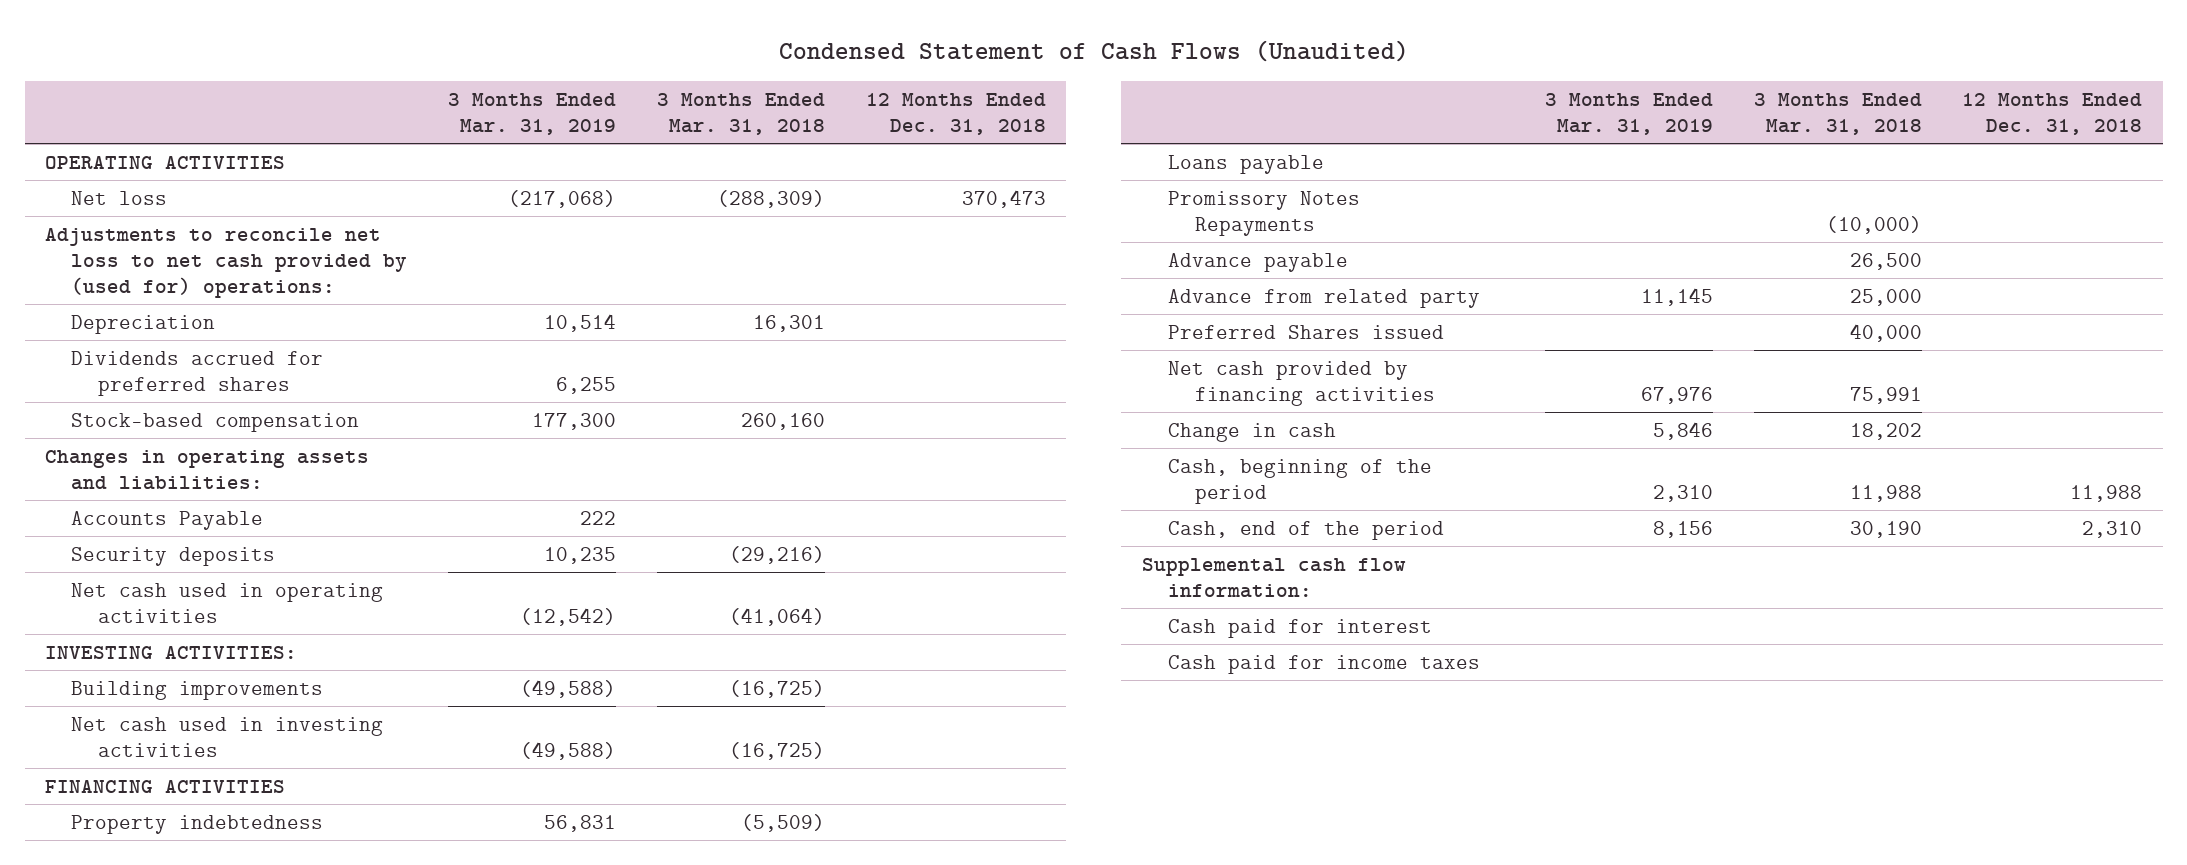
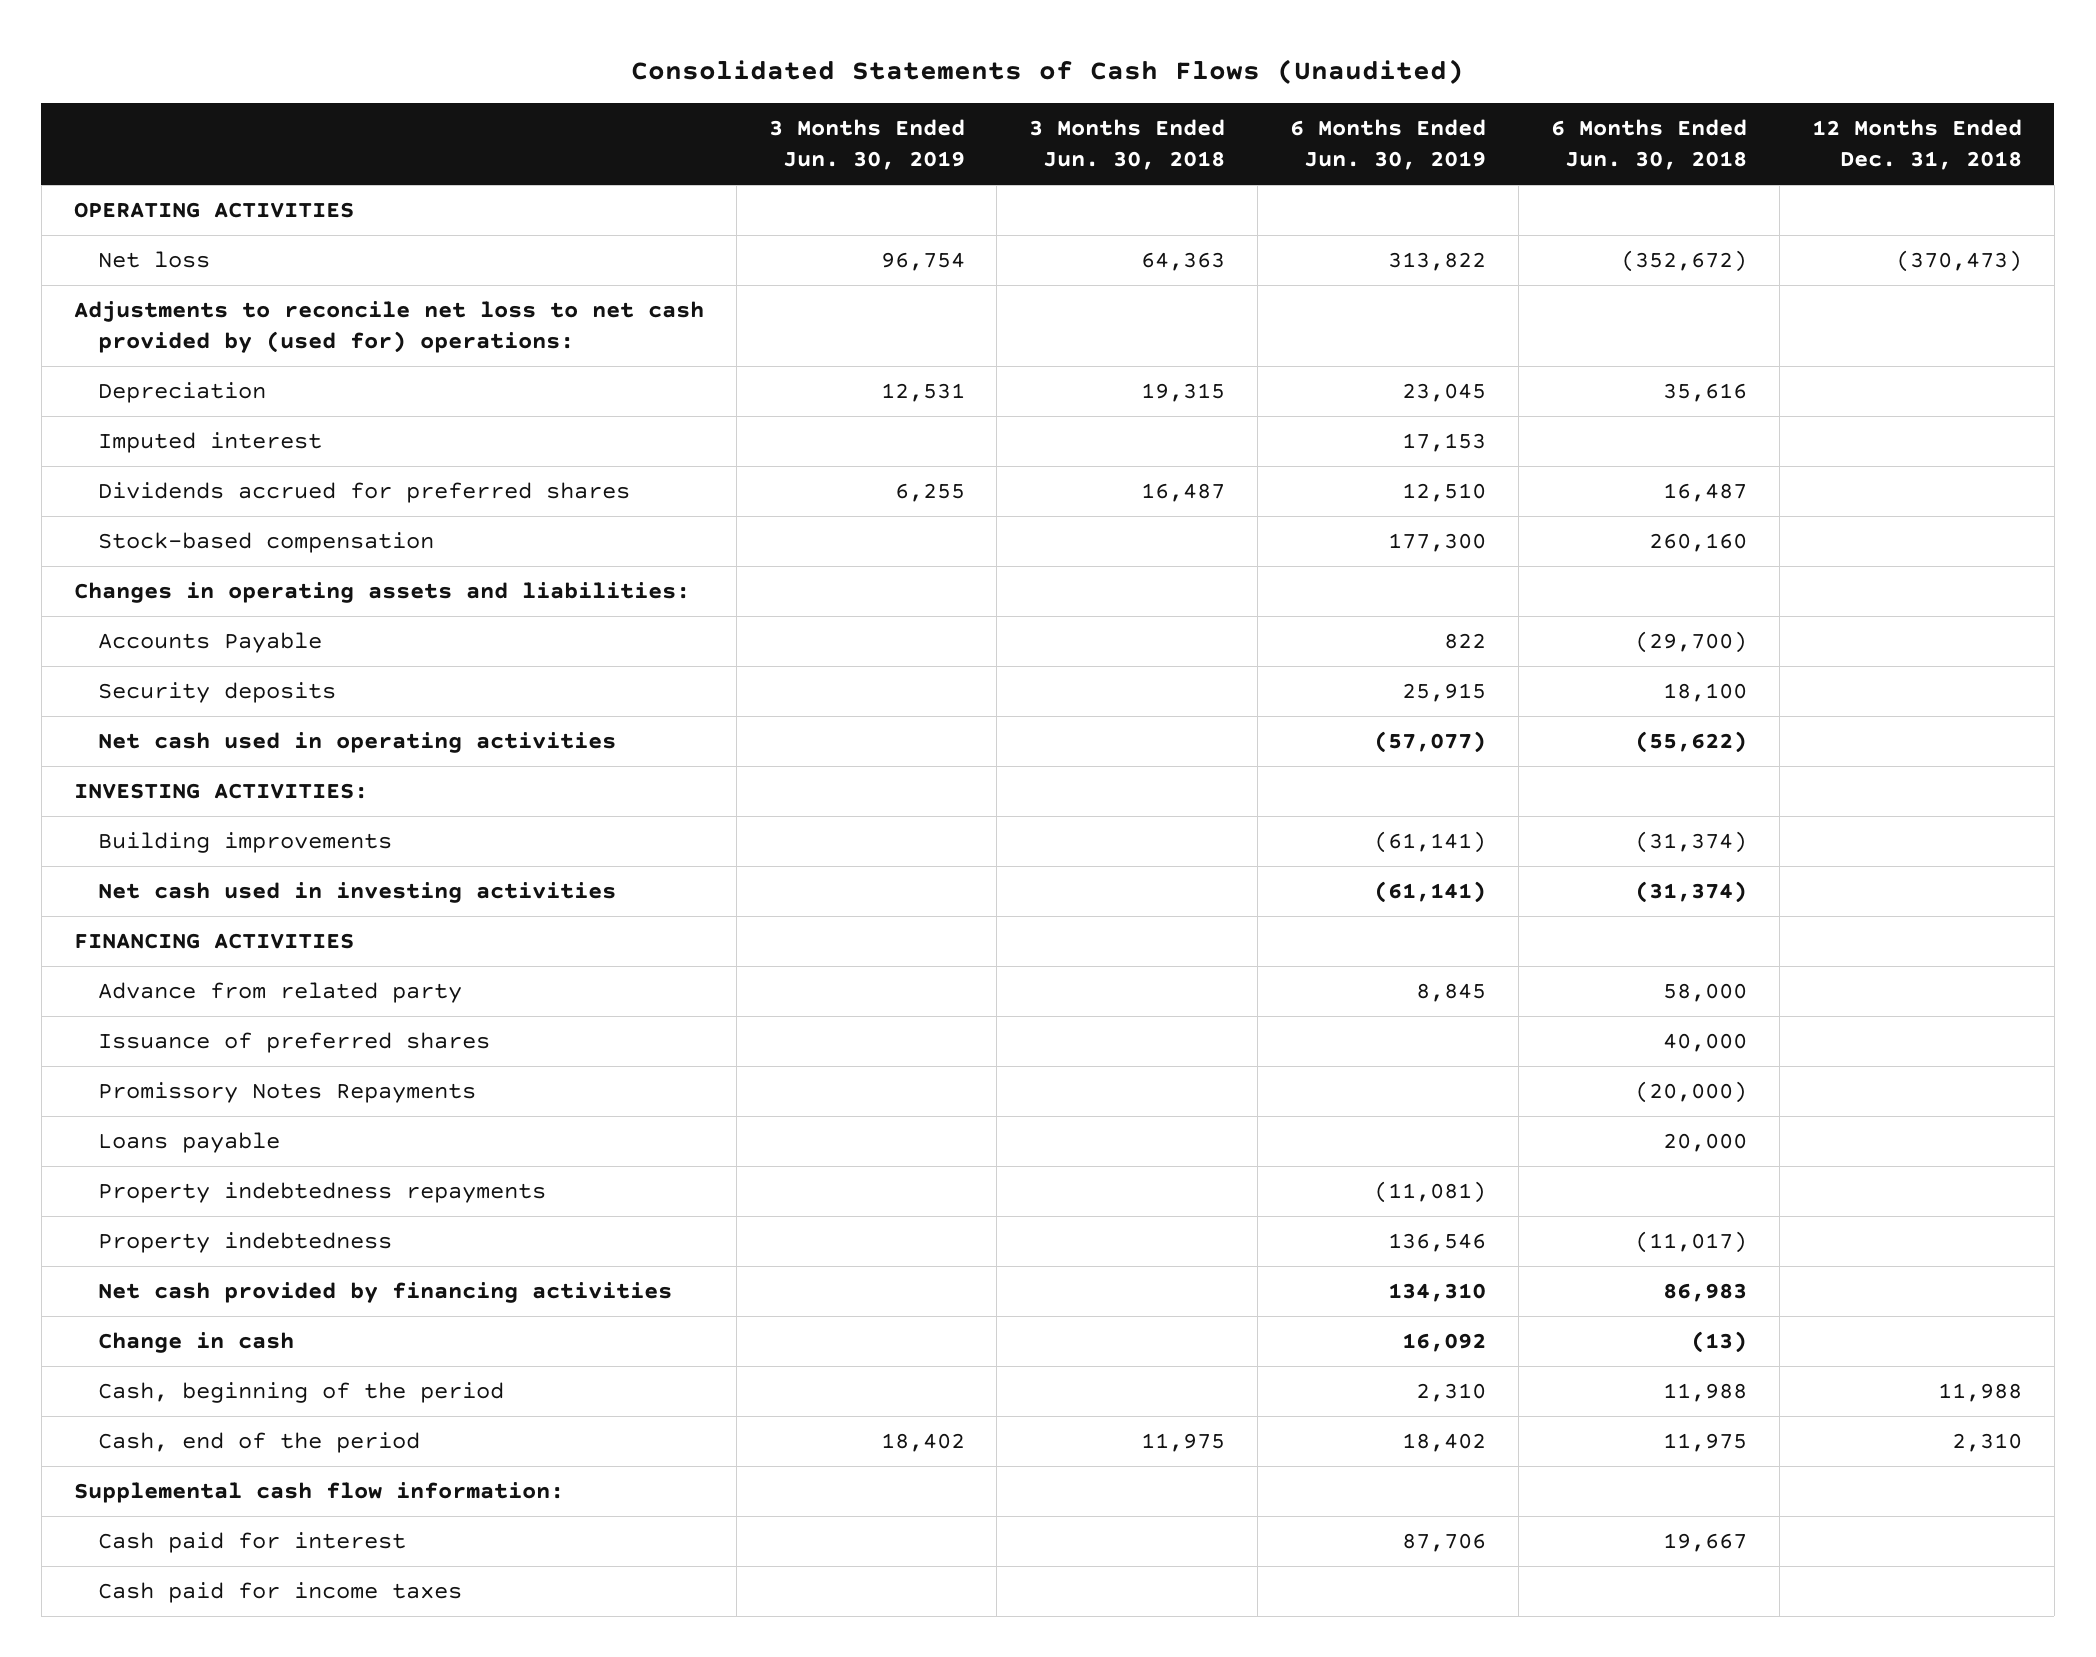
- Condensed Statement of Cash Flows (Unaudited)
+ Consolidated Statements of Cash Flows (Unaudited)
- | 3 Months Ended Mar. 31, 2019 | 3 Months Ended Mar. 31, 2018 | 12 Months Ended Dec. 31, 2018
+ | 3 Months Ended Jun. 30, 2019 | 3 Months Ended Jun. 30, 2018 | 6 Months Ended Jun. 30, 2019 | 6 Months Ended Jun. 30, 2018 | 12 Months Ended Dec. 31, 2018
- Net loss | (217,068) | (288,309) | 370,473
+ Net loss | 96,754 | 64,363 | 313,822 | (352,672) | (370,473)
+ Imputed interest | | | 17,153 | |
- Advance payable | | 26,500 |
- Preferred Shares issued | | 40,000 |
+ Issuance of preferred shares | | | | 40,000 |
moved down: Promissory Notes Repayments | | | | (20,000) |
moved down: Loans payable | | | | 20,000 |
+ Property indebtedness repayments | | | (11,081) | |
moved down: Property indebtedness | | | 136,546 | (11,017) |

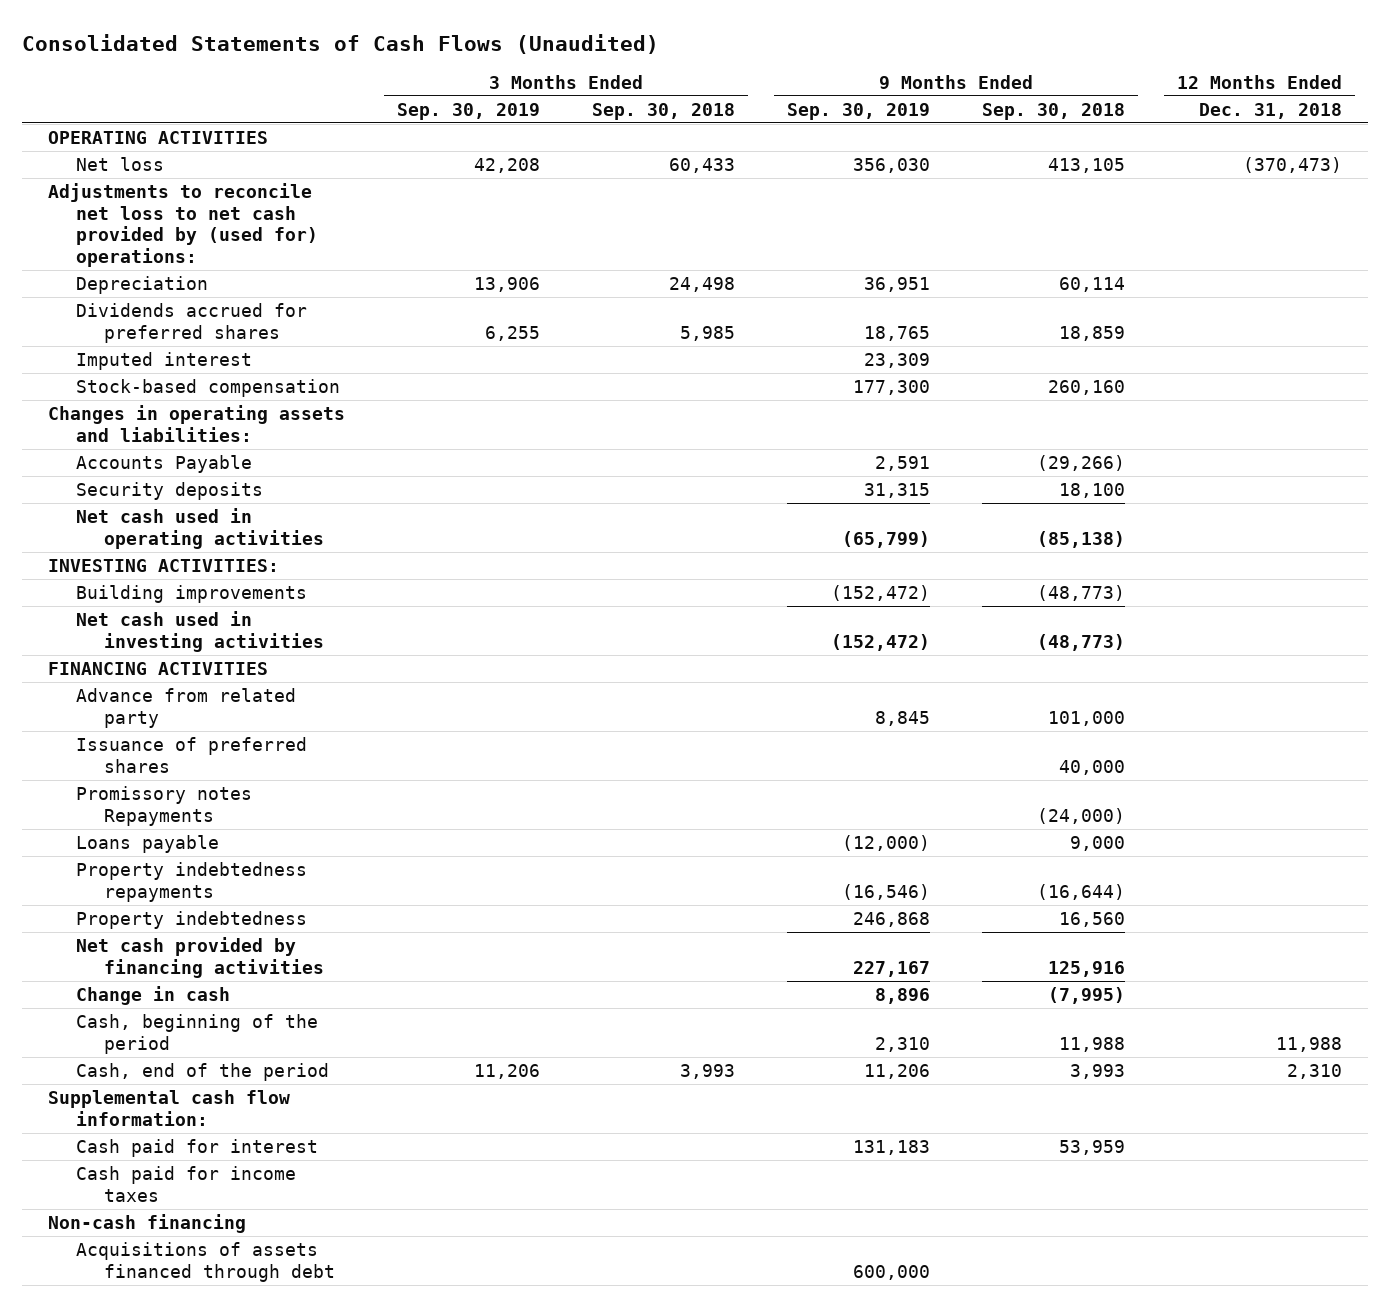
- | 3 Months Ended Jun. 30, 2019 | 3 Months Ended Jun. 30, 2018 | 6 Months Ended Jun. 30, 2019 | 6 Months Ended Jun. 30, 2018 | 12 Months Ended Dec. 31, 2018
+ | 3 Months Ended Sep. 30, 2019 | 3 Months Ended Sep. 30, 2018 | 9 Months Ended Sep. 30, 2019 | 9 Months Ended Sep. 30, 2018 | 12 Months Ended Dec. 31, 2018
moved down: Imputed interest | | | 23,309 | |
- Promissory Notes Repayments | | | | (20,000) |
+ Promissory notes Repayments | | | | (24,000) |
+ Non-cash financing
+ Acquisitions of assets financed through debt | | | 600,000 | |

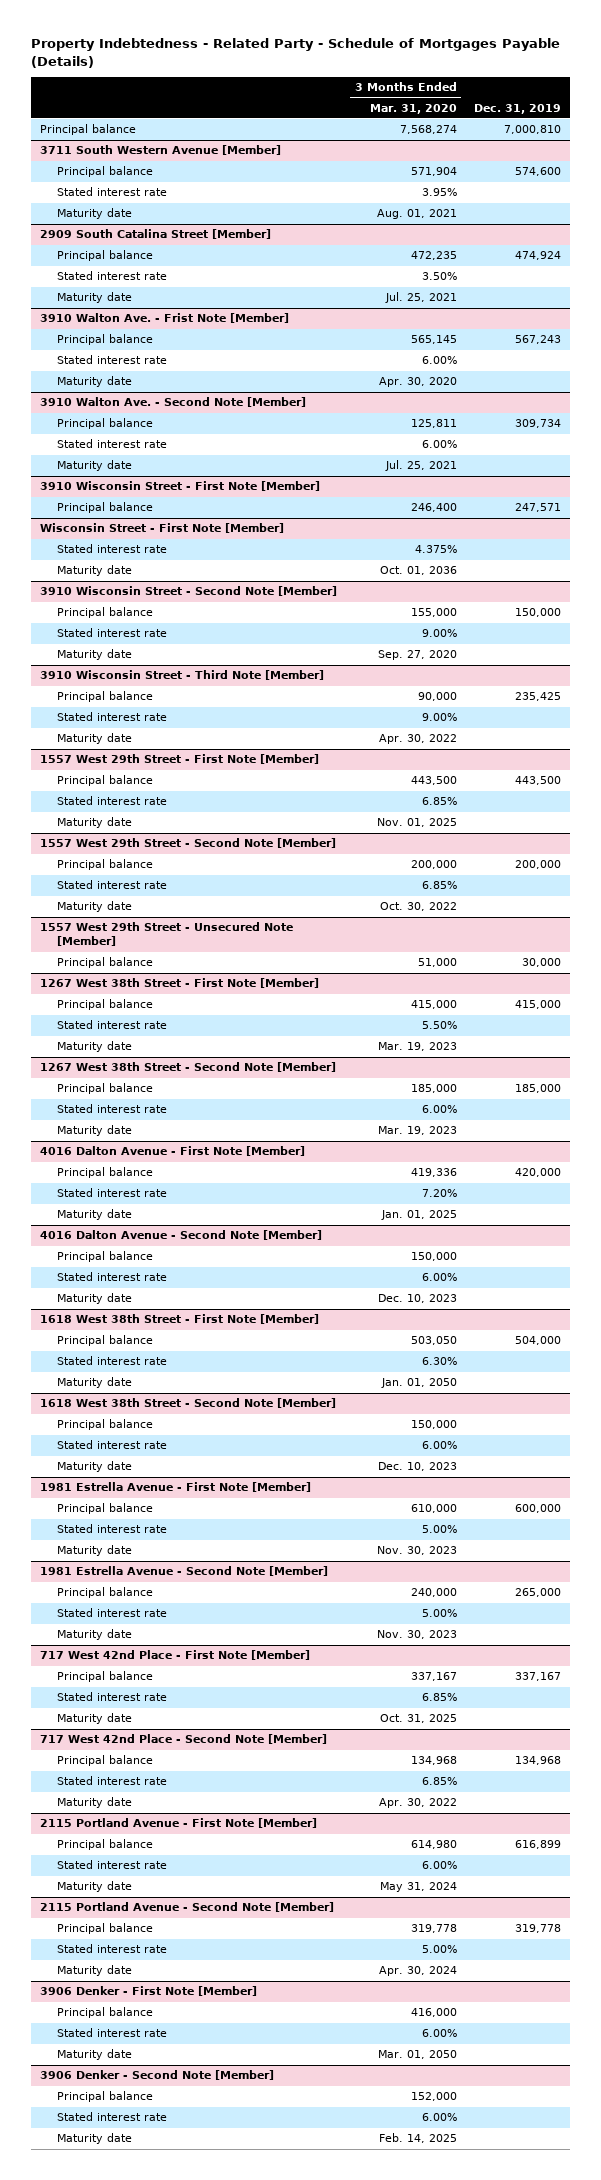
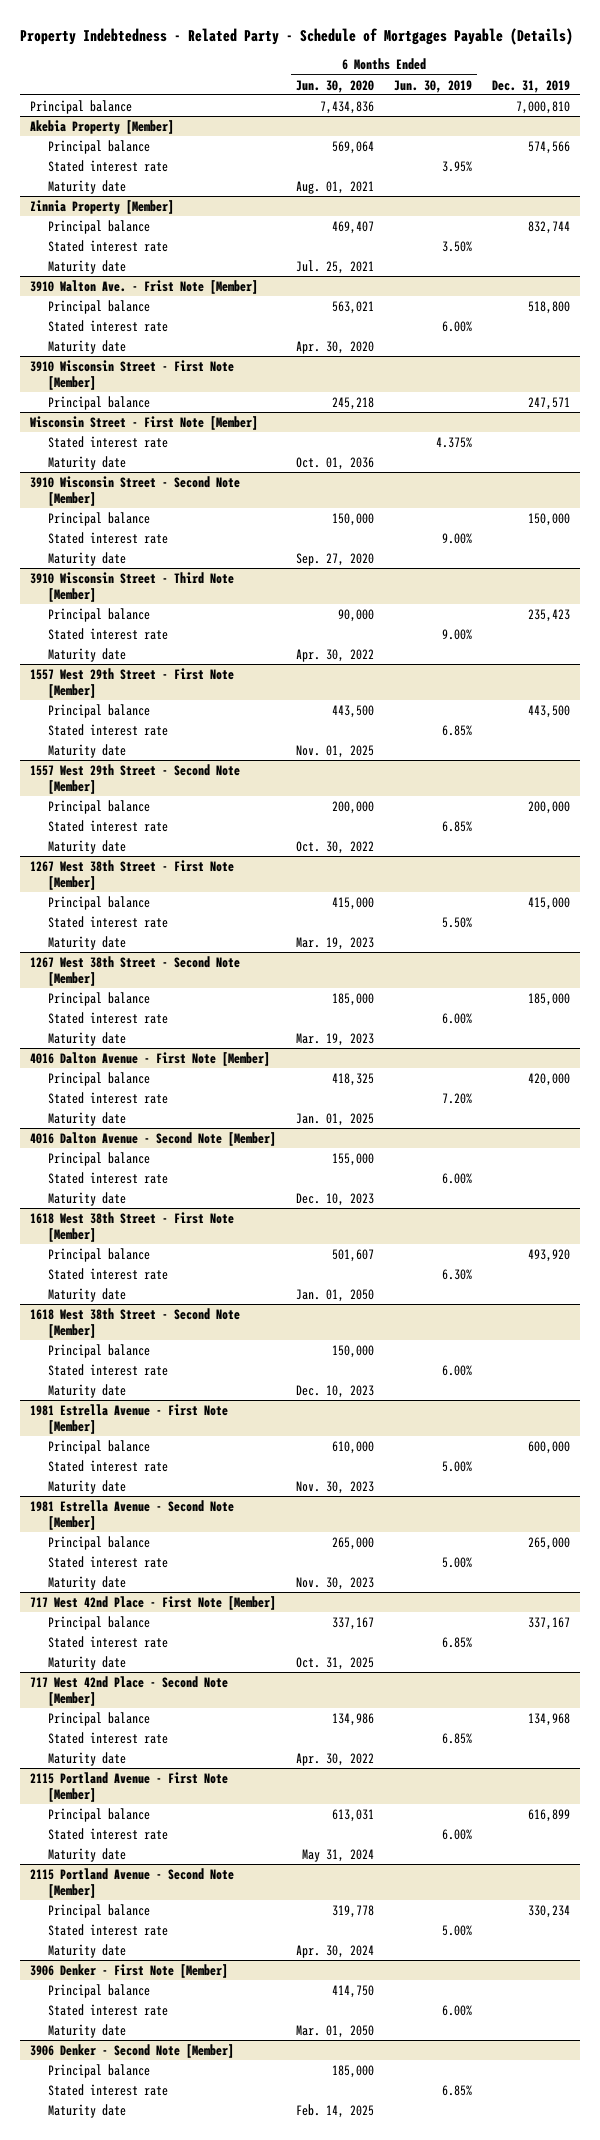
- | 3 Months Ended Mar. 31, 2020 | Dec. 31, 2019
+ | 6 Months Ended Jun. 30, 2020 | 6 Months Ended Jun. 30, 2019 | Dec. 31, 2019
- 3711 South Western Avenue [Member]
- Principal balance | 571,904 | 574,600
- Stated interest rate | 3.95% |
- Maturity date | Aug. 01, 2021 |
- 2909 South Catalina Street [Member]
- Principal balance | 472,235 | 474,924
- Stated interest rate | 3.50% |
- Maturity date | Jul. 25, 2021 |
+ Akebia Property [Member]
+ Principal balance | 569,064 | | 574,566
+ Stated interest rate | | 3.95% |
+ Maturity date | Aug. 01, 2021 | |
+ Zinnia Property [Member]
+ Principal balance | 469,407 | | 832,744
+ Stated interest rate | | 3.50% |
+ Maturity date | Jul. 25, 2021 | |
@ 3910 Walton Ave. - Frist Note [Member]
- Principal balance | 565,145 | 567,243
+ Principal balance | 563,021 | | 518,800
- 3910 Walton Ave. - Second Note [Member]
- Principal balance | 125,811 | 309,734
- Stated interest rate | 6.00% |
- Maturity date | Jul. 25, 2021 |
@ 3910 Wisconsin Street - Third Note [Member]
- Principal balance | 90,000 | 235,425
+ Principal balance | 90,000 | | 235,423
- 1557 West 29th Street - Unsecured Note [Member]
- Principal balance | 51,000 | 30,000
@ 1618 West 38th Street - First Note [Member]
- Principal balance | 503,050 | 504,000
+ Principal balance | 501,607 | | 493,920
@ 2115 Portland Avenue - Second Note [Member]
- Principal balance | 319,778 | 319,778
+ Principal balance | 319,778 | | 330,234

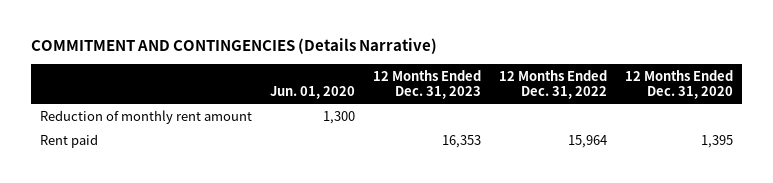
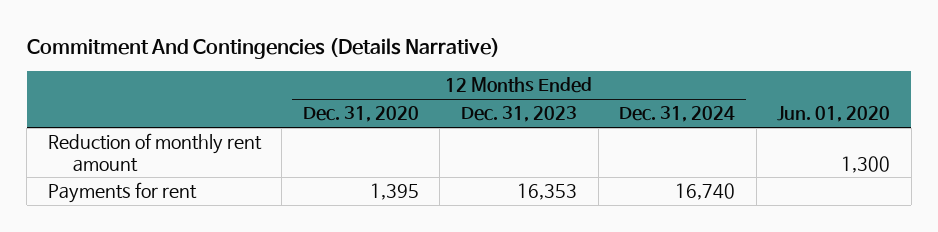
- COMMITMENT AND CONTINGENCIES (Details Narrative)
+ Commitment And Contingencies (Details Narrative)
- | Jun. 01, 2020 | 12 Months Ended Dec. 31, 2023 | 12 Months Ended Dec. 31, 2022 | 12 Months Ended Dec. 31, 2020
+ | 12 Months Ended Dec. 31, 2020 | 12 Months Ended Dec. 31, 2023 | 12 Months Ended Dec. 31, 2024 | Jun. 01, 2020
- Rent paid | | 16,353 | 15,964 | 1,395
+ Payments for rent | 1,395 | 16,353 | 16,740 |

